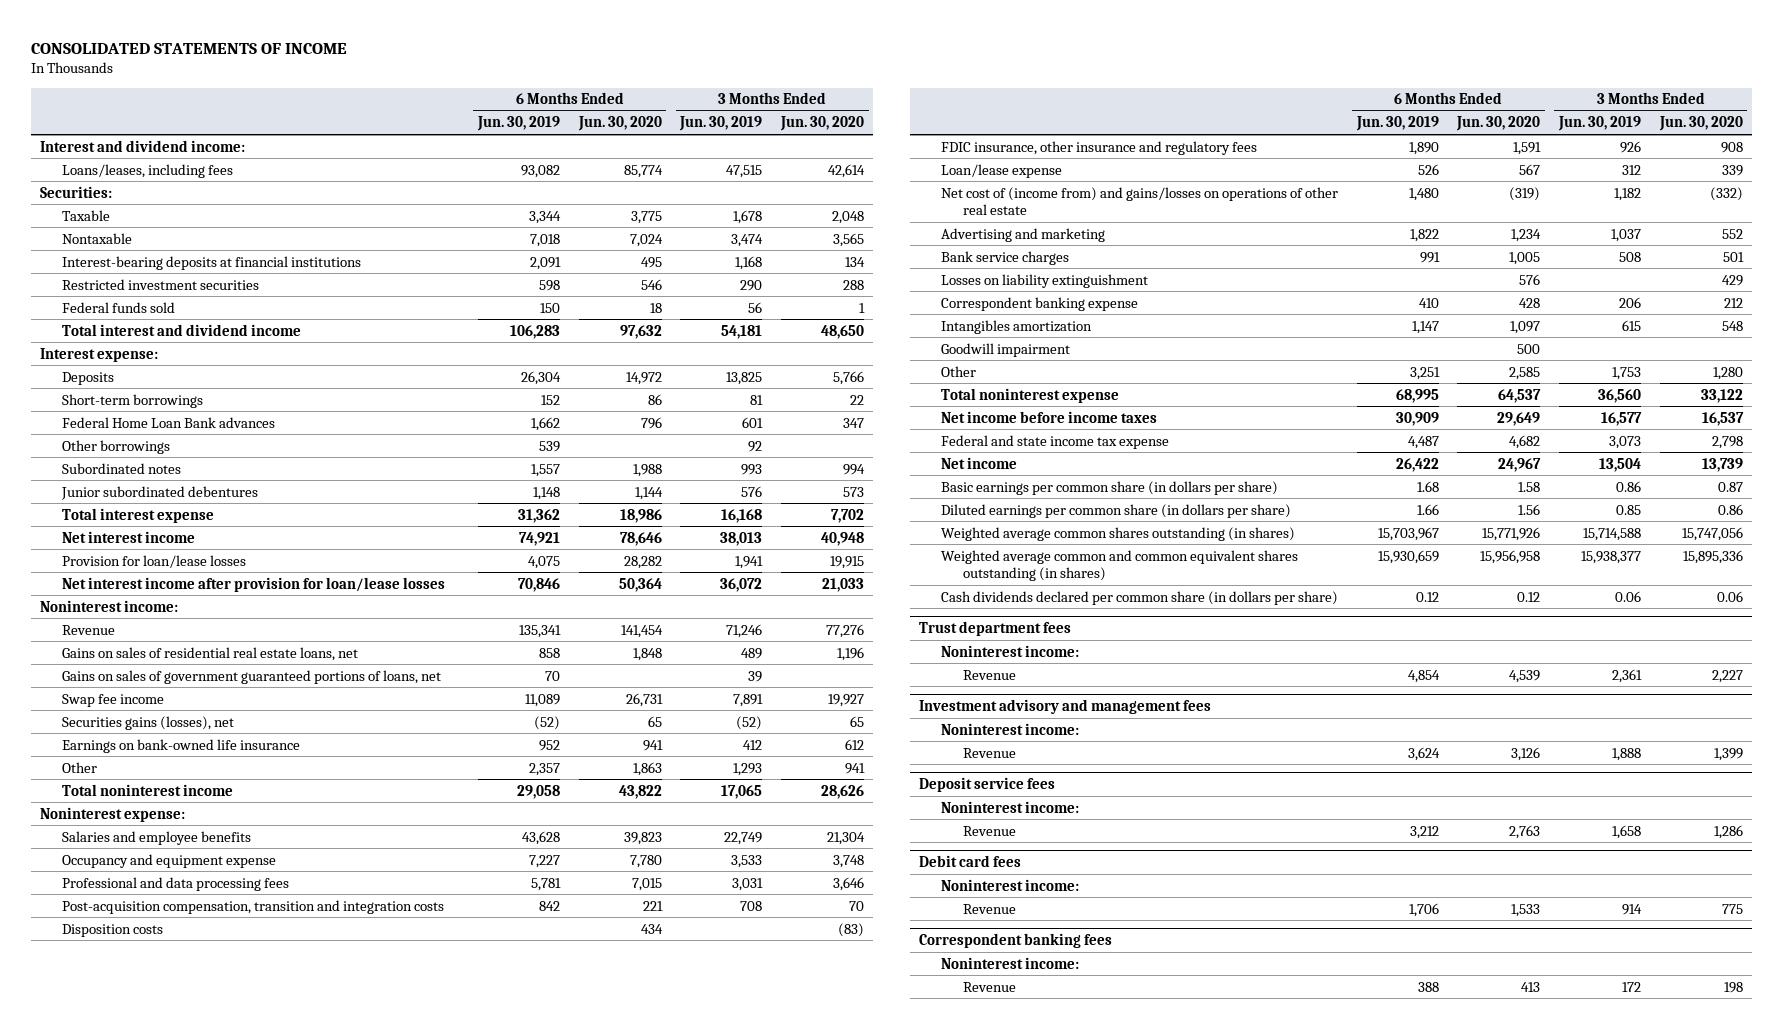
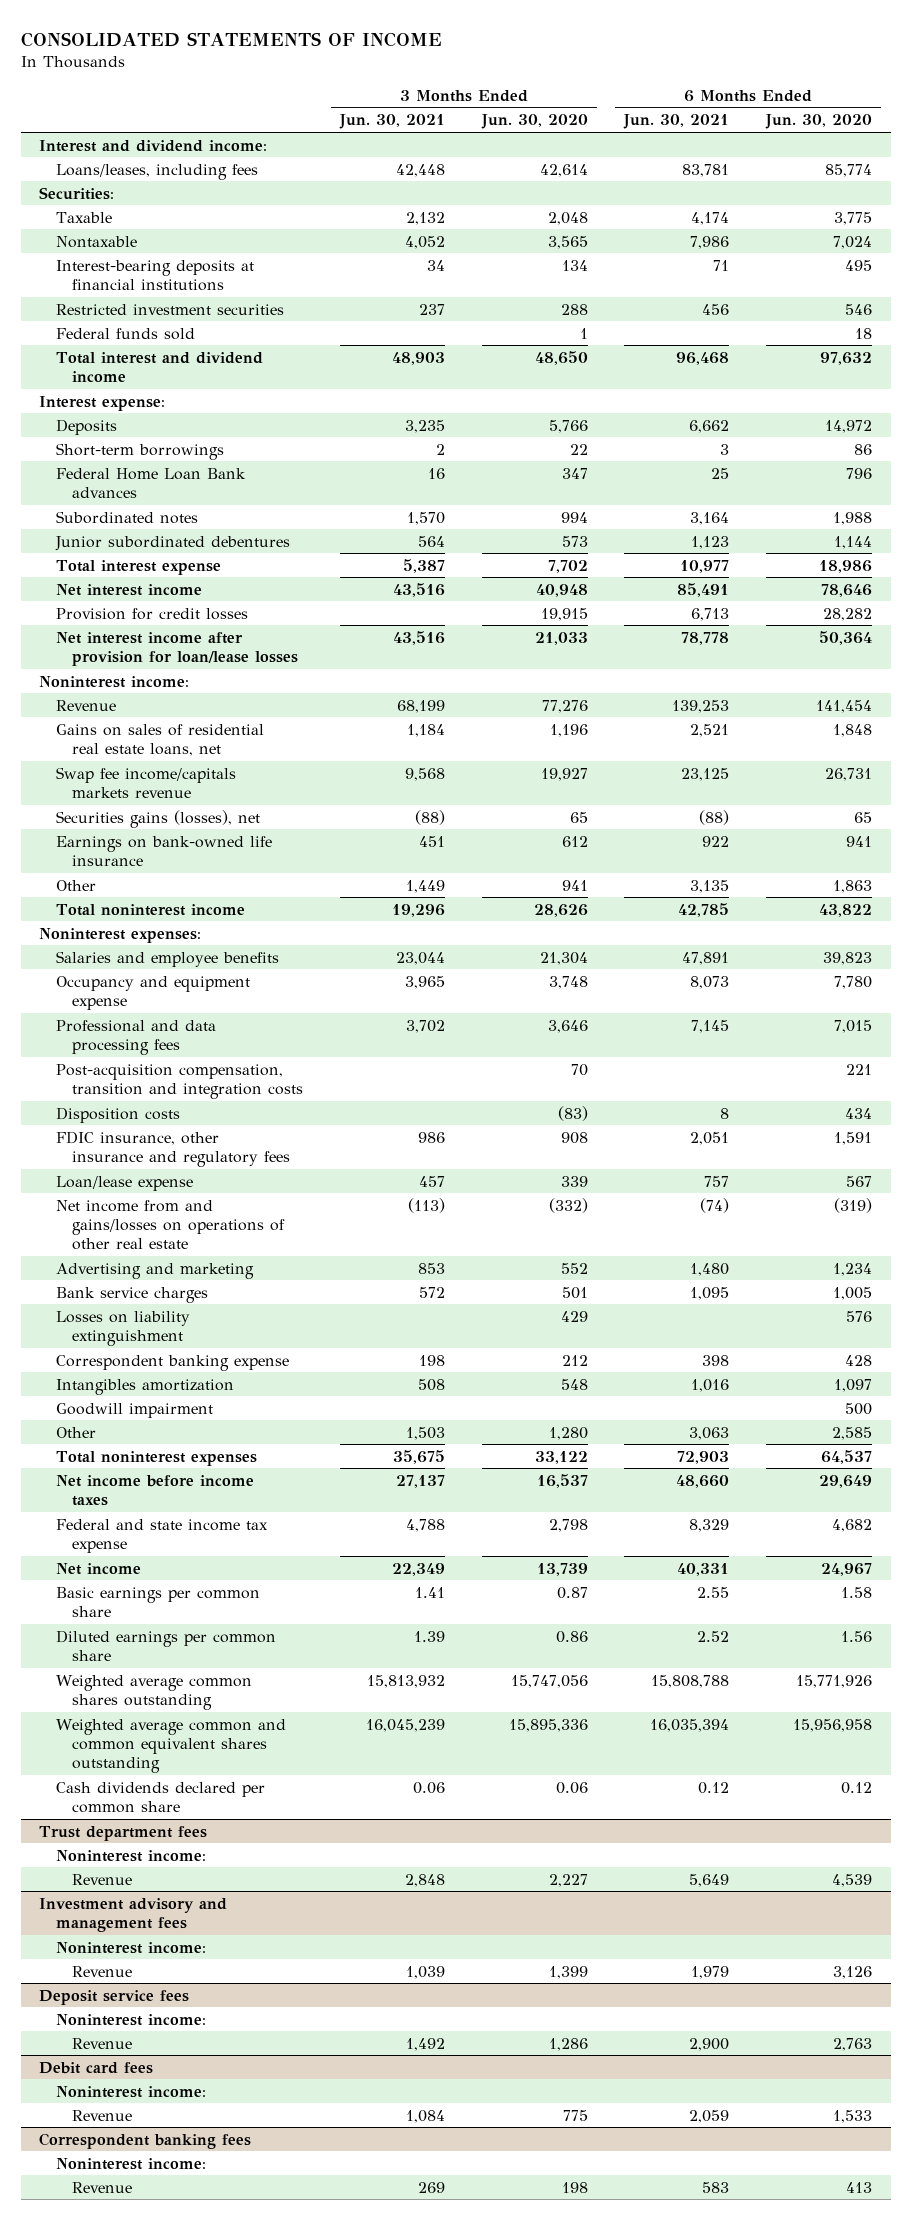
- | 6 Months Ended Jun. 30, 2019 | 6 Months Ended Jun. 30, 2020 | 3 Months Ended Jun. 30, 2019 | 3 Months Ended Jun. 30, 2020
+ | 3 Months Ended Jun. 30, 2021 | 3 Months Ended Jun. 30, 2020 | 6 Months Ended Jun. 30, 2021 | 6 Months Ended Jun. 30, 2020
- Other borrowings | 539 | | 92 |
- Provision for loan/lease losses | 4,075 | 28,282 | 1,941 | 19,915
+ Provision for credit losses | | 19,915 | 6,713 | 28,282
- Gains on sales of government guaranteed portions of loans, net | 70 | | 39 |
- Swap fee income | 11,089 | 26,731 | 7,891 | 19,927
+ Swap fee income/capitals markets revenue | 9,568 | 19,927 | 23,125 | 26,731
- Noninterest expense:
+ Noninterest expenses:
- Net cost of (income from) and gains/losses on operations of other real estate | 1,480 | (319) | 1,182 | (332)
+ Net income from and gains/losses on operations of other real estate | (113) | (332) | (74) | (319)
- Total noninterest expense | 68,995 | 64,537 | 36,560 | 33,122
+ Total noninterest expenses | 35,675 | 33,122 | 72,903 | 64,537
- Basic earnings per common share (in dollars per share) | 1.68 | 1.58 | 0.86 | 0.87
- Diluted earnings per common share (in dollars per share) | 1.66 | 1.56 | 0.85 | 0.86
- Weighted average common shares outstanding (in shares) | 15,703,967 | 15,771,926 | 15,714,588 | 15,747,056
- Weighted average common and common equivalent shares outstanding (in shares) | 15,930,659 | 15,956,958 | 15,938,377 | 15,895,336
- Cash dividends declared per common share (in dollars per share) | 0.12 | 0.12 | 0.06 | 0.06
+ Basic earnings per common share | 1.41 | 0.87 | 2.55 | 1.58
+ Diluted earnings per common share | 1.39 | 0.86 | 2.52 | 1.56
+ Weighted average common shares outstanding | 15,813,932 | 15,747,056 | 15,808,788 | 15,771,926
+ Weighted average common and common equivalent shares outstanding | 16,045,239 | 15,895,336 | 16,035,394 | 15,956,958
+ Cash dividends declared per common share | 0.06 | 0.06 | 0.12 | 0.12

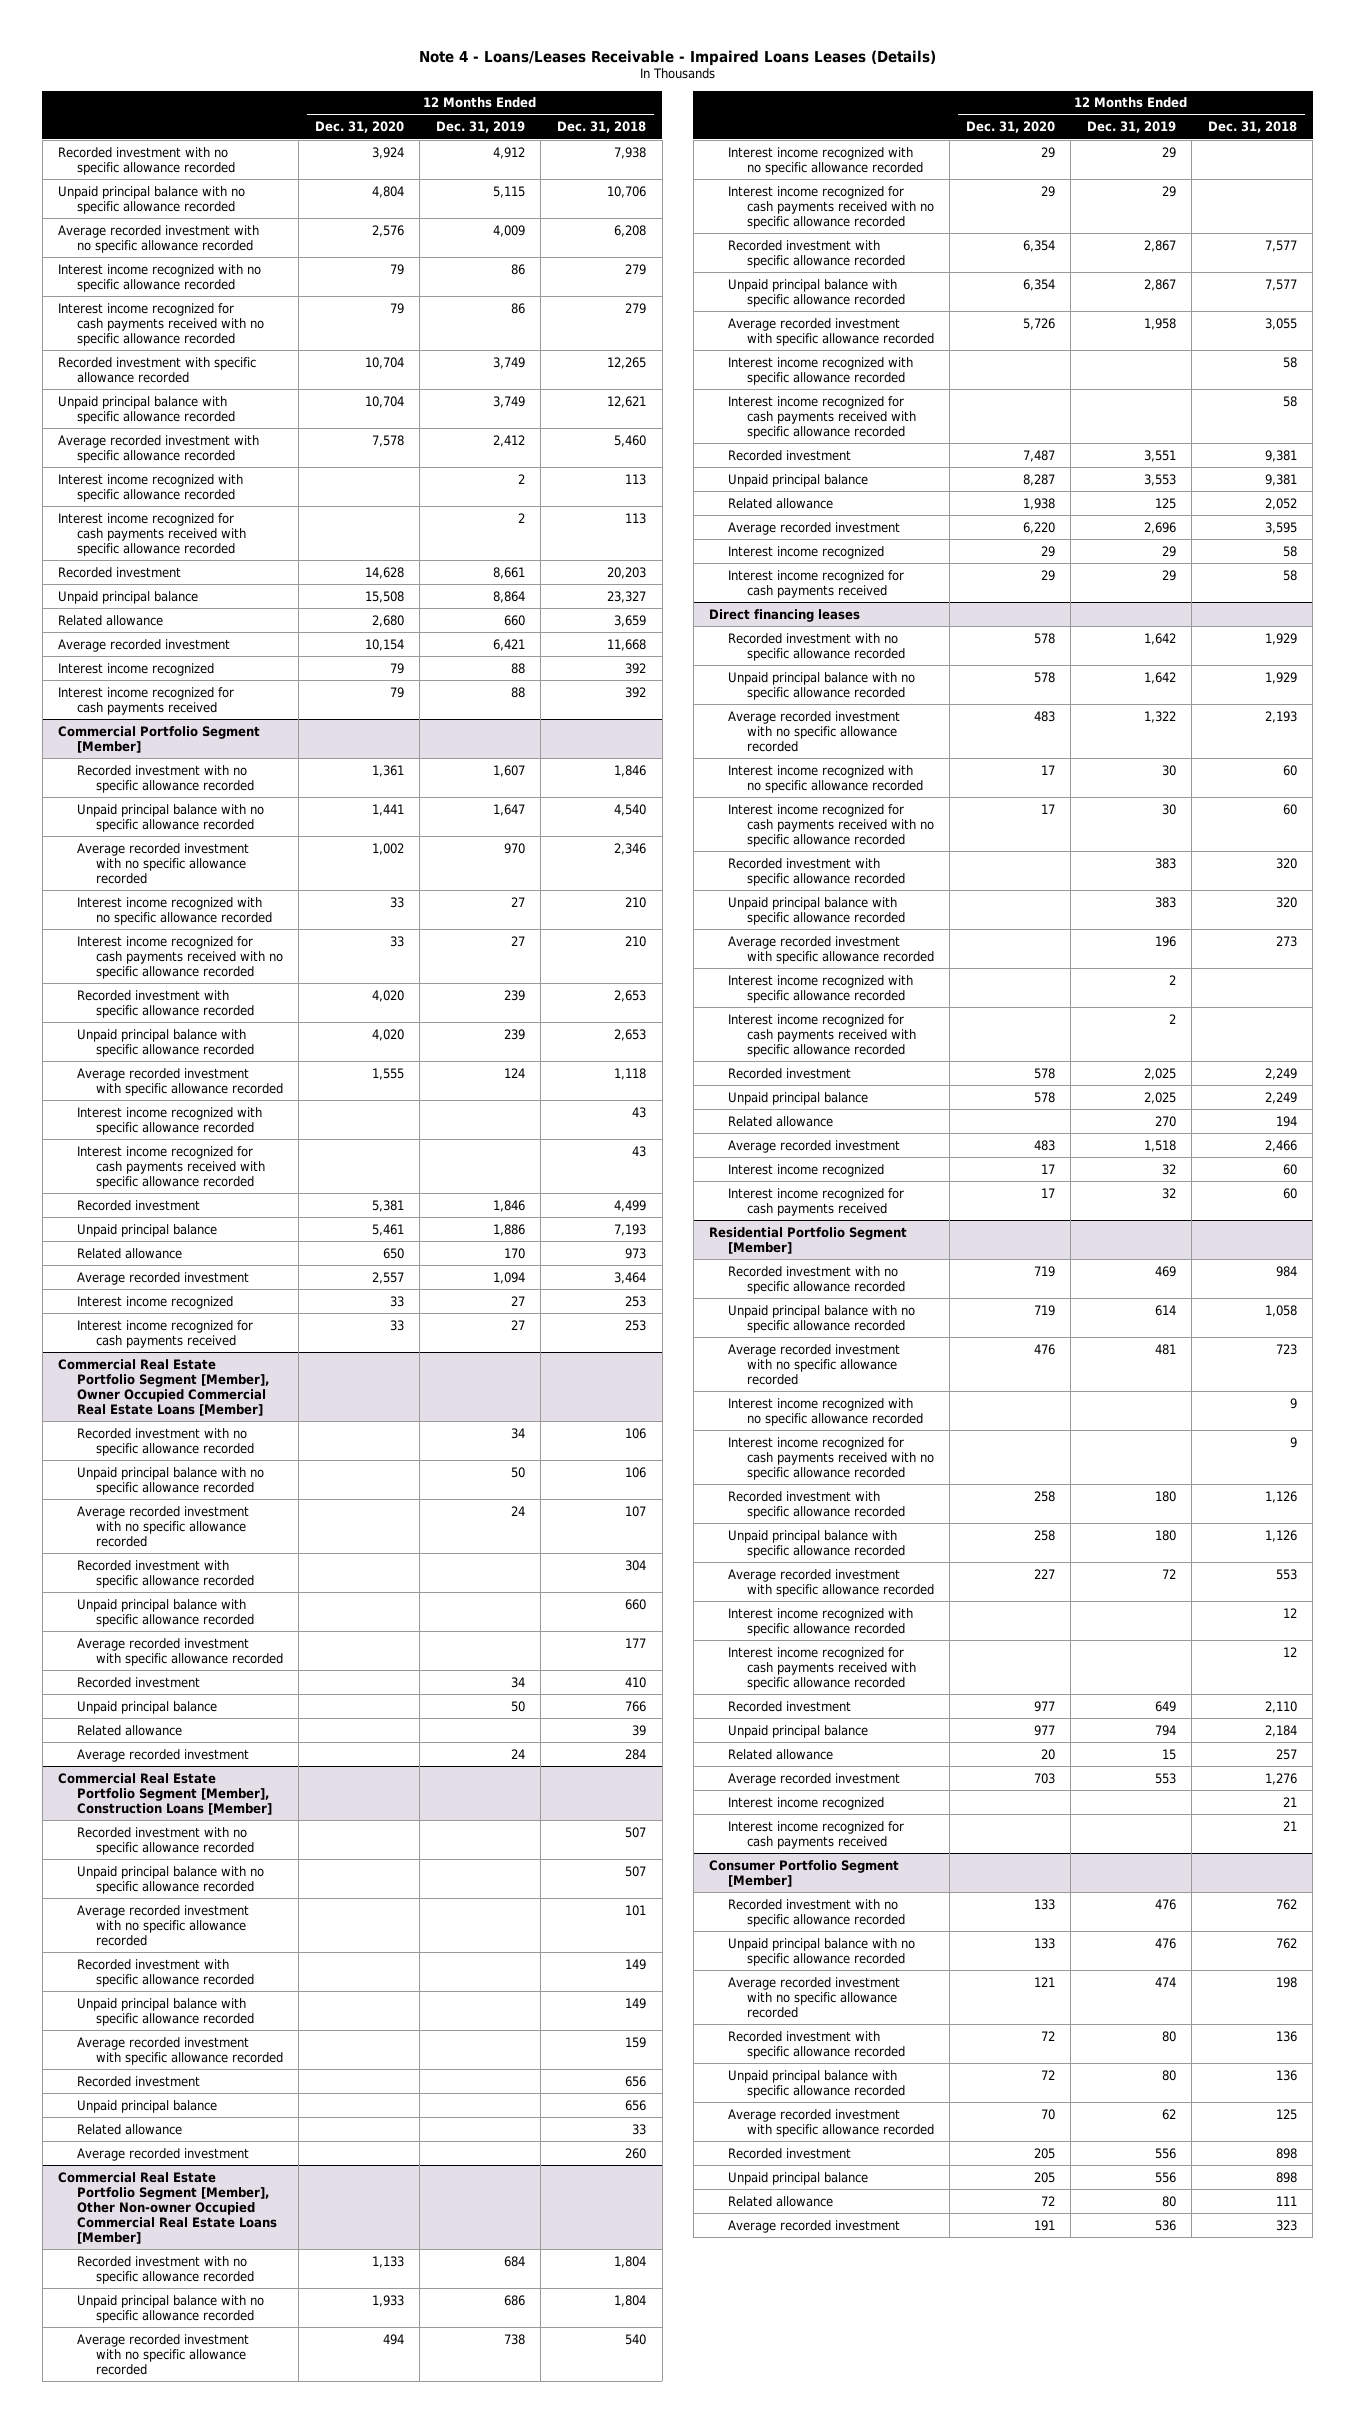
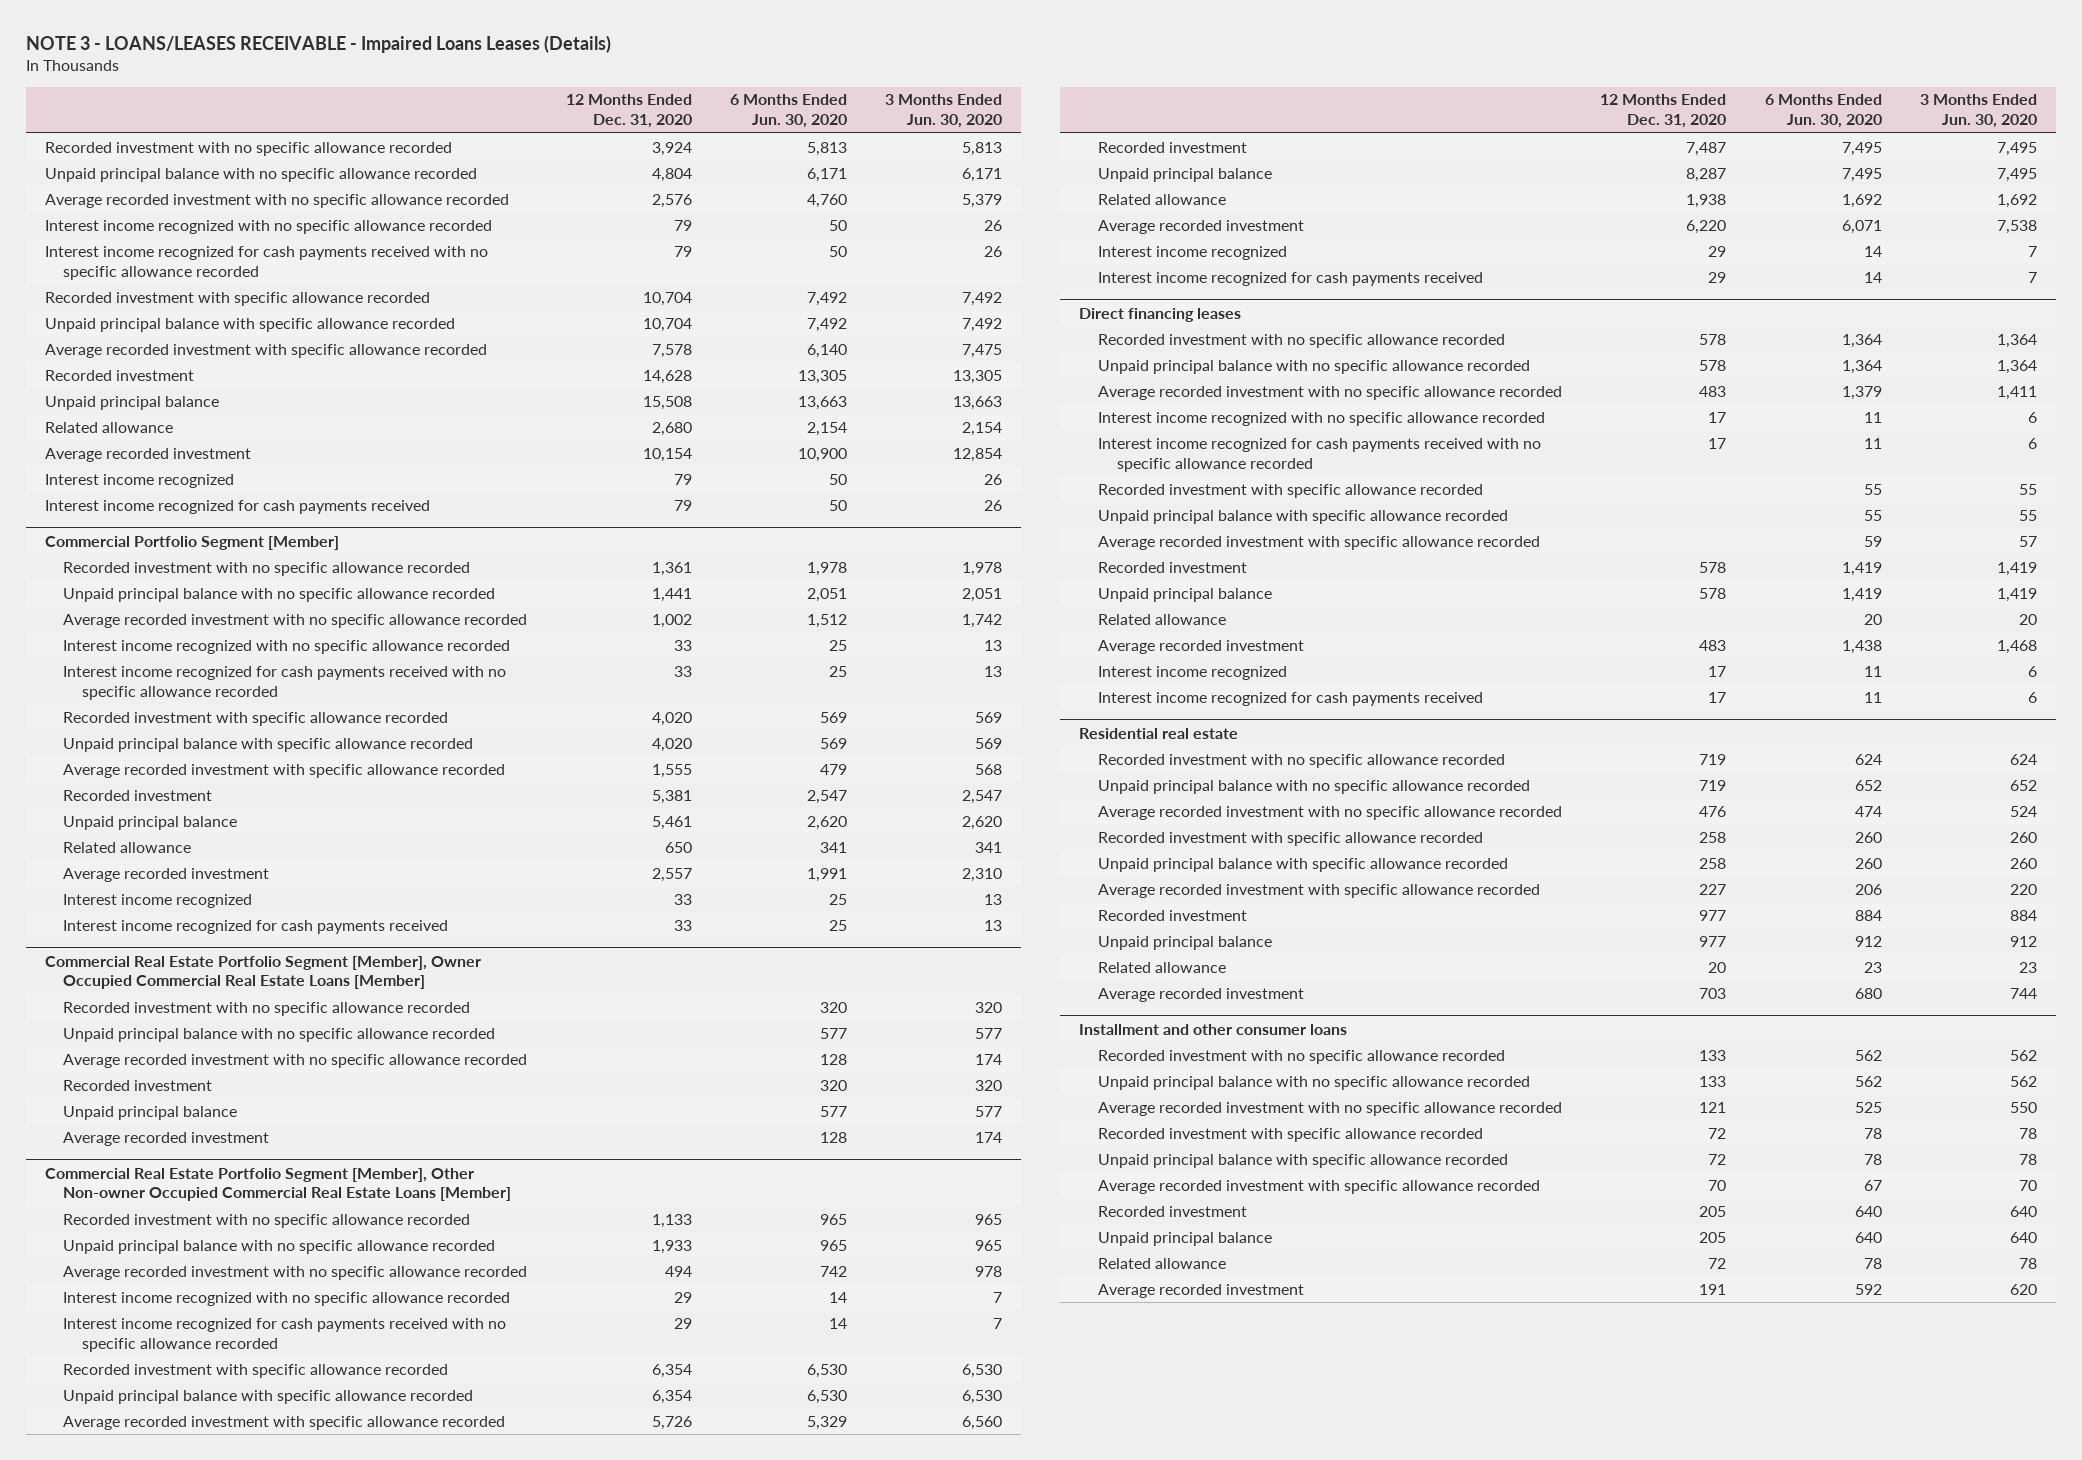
- Note 4 - Loans/Leases Receivable - Impaired Loans Leases (Details)
+ NOTE 3 - LOANS/LEASES RECEIVABLE - Impaired Loans Leases (Details)
- | 12 Months Ended Dec. 31, 2020 | 12 Months Ended Dec. 31, 2019 | 12 Months Ended Dec. 31, 2018
+ | 12 Months Ended Dec. 31, 2020 | 6 Months Ended Jun. 30, 2020 | 3 Months Ended Jun. 30, 2020
- Interest income recognized with specific allowance recorded | | 2 | 113
- Interest income recognized for cash payments received with specific allowance recorded | | 2 | 113
@ Commercial Portfolio Segment [Member]
- Interest income recognized with specific allowance recorded | | | 43
- Interest income recognized for cash payments received with specific allowance recorded | | | 43
@ Commercial Real Estate Portfolio Segment [Member], Owner Occupied Commercial Real Estate Loans [Member]
- Recorded investment with specific allowance recorded | | | 304
- Unpaid principal balance with specific allowance recorded | | | 660
- Average recorded investment with specific allowance recorded | | | 177
- Related allowance | | | 39
- Commercial Real Estate Portfolio Segment [Member], Construction Loans [Member]
- Recorded investment with no specific allowance recorded | | | 507
- Unpaid principal balance with no specific allowance recorded | | | 507
- Average recorded investment with no specific allowance recorded | | | 101
- Recorded investment with specific allowance recorded | | | 149
- Unpaid principal balance with specific allowance recorded | | | 149
- Average recorded investment with specific allowance recorded | | | 159
- Recorded investment | | | 656
- Unpaid principal balance | | | 656
- Related allowance | | | 33
- Average recorded investment | | | 260
@ Commercial Real Estate Portfolio Segment [Member], Other Non-owner Occupied Commercial Real Estate Loans [Member]
- Interest income recognized with specific allowance recorded | | | 58
- Interest income recognized for cash payments received with specific allowance recorded | | | 58
@ Direct financing leases
- Interest income recognized with specific allowance recorded | | 2 |
- Interest income recognized for cash payments received with specific allowance recorded | | 2 |
- Residential Portfolio Segment [Member]
+ Residential real estate
- Interest income recognized with no specific allowance recorded | | | 9
- Interest income recognized for cash payments received with no specific allowance recorded | | | 9
- Interest income recognized with specific allowance recorded | | | 12
- Interest income recognized for cash payments received with specific allowance recorded | | | 12
- Interest income recognized | | | 21
- Interest income recognized for cash payments received | | | 21
- Consumer Portfolio Segment [Member]
+ Installment and other consumer loans

